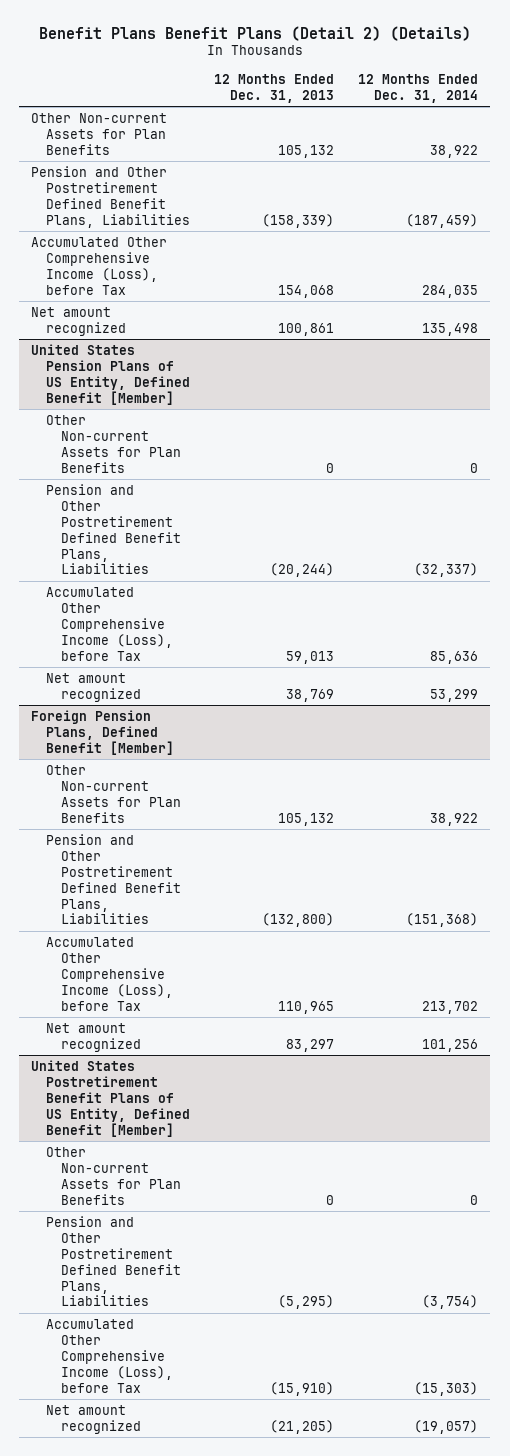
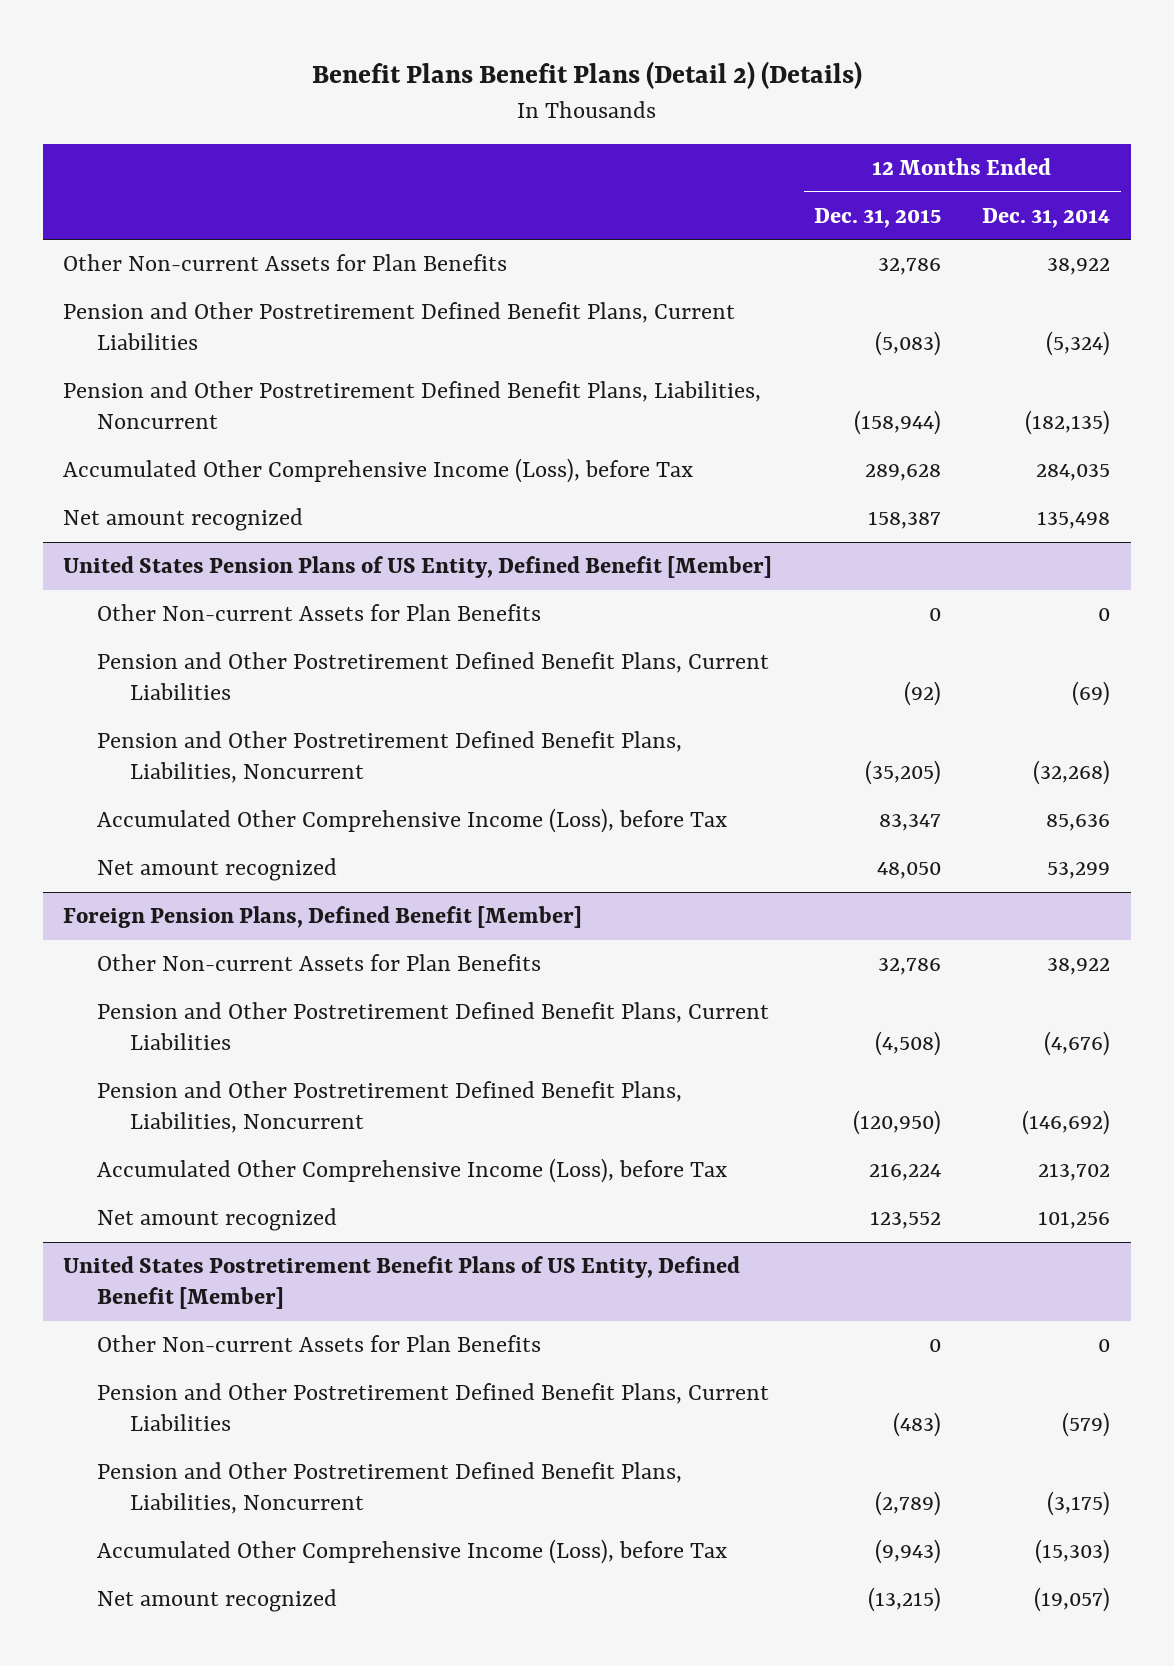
- | 12 Months Ended Dec. 31, 2013 | 12 Months Ended Dec. 31, 2014
+ | 12 Months Ended Dec. 31, 2015 | 12 Months Ended Dec. 31, 2014
- Pension and Other Postretirement Defined Benefit Plans, Liabilities | (158,339) | (187,459)
+ Pension and Other Postretirement Defined Benefit Plans, Current Liabilities | (5,083) | (5,324)
+ Pension and Other Postretirement Defined Benefit Plans, Liabilities, Noncurrent | (158,944) | (182,135)
@ United States Pension Plans of US Entity, Defined Benefit [Member]
- Pension and Other Postretirement Defined Benefit Plans, Liabilities | (20,244) | (32,337)
+ Pension and Other Postretirement Defined Benefit Plans, Current Liabilities | (92) | (69)
+ Pension and Other Postretirement Defined Benefit Plans, Liabilities, Noncurrent | (35,205) | (32,268)
@ Foreign Pension Plans, Defined Benefit [Member]
- Pension and Other Postretirement Defined Benefit Plans, Liabilities | (132,800) | (151,368)
+ Pension and Other Postretirement Defined Benefit Plans, Current Liabilities | (4,508) | (4,676)
+ Pension and Other Postretirement Defined Benefit Plans, Liabilities, Noncurrent | (120,950) | (146,692)
@ United States Postretirement Benefit Plans of US Entity, Defined Benefit [Member]
- Pension and Other Postretirement Defined Benefit Plans, Liabilities | (5,295) | (3,754)
+ Pension and Other Postretirement Defined Benefit Plans, Current Liabilities | (483) | (579)
+ Pension and Other Postretirement Defined Benefit Plans, Liabilities, Noncurrent | (2,789) | (3,175)

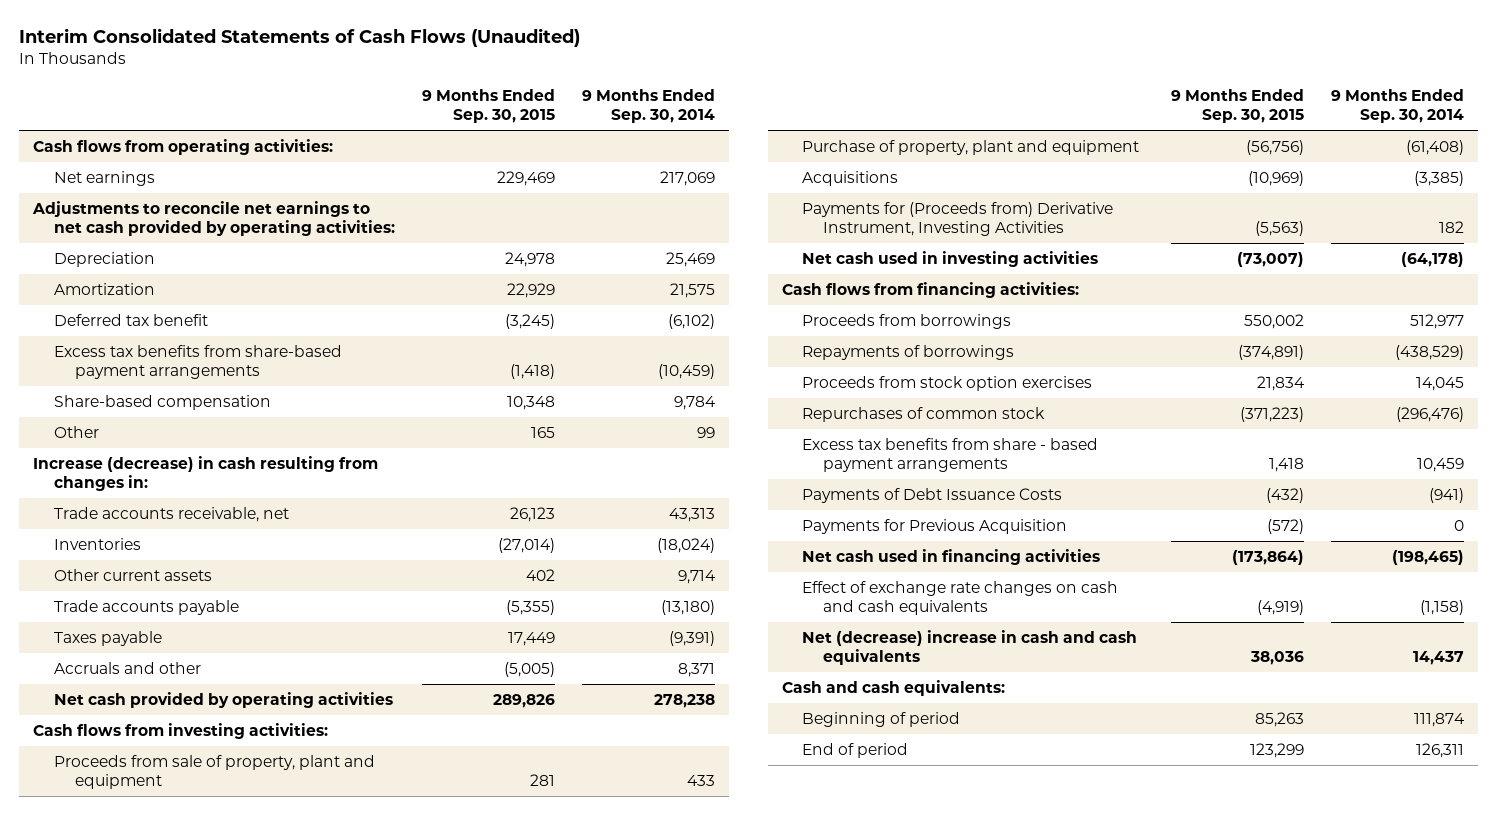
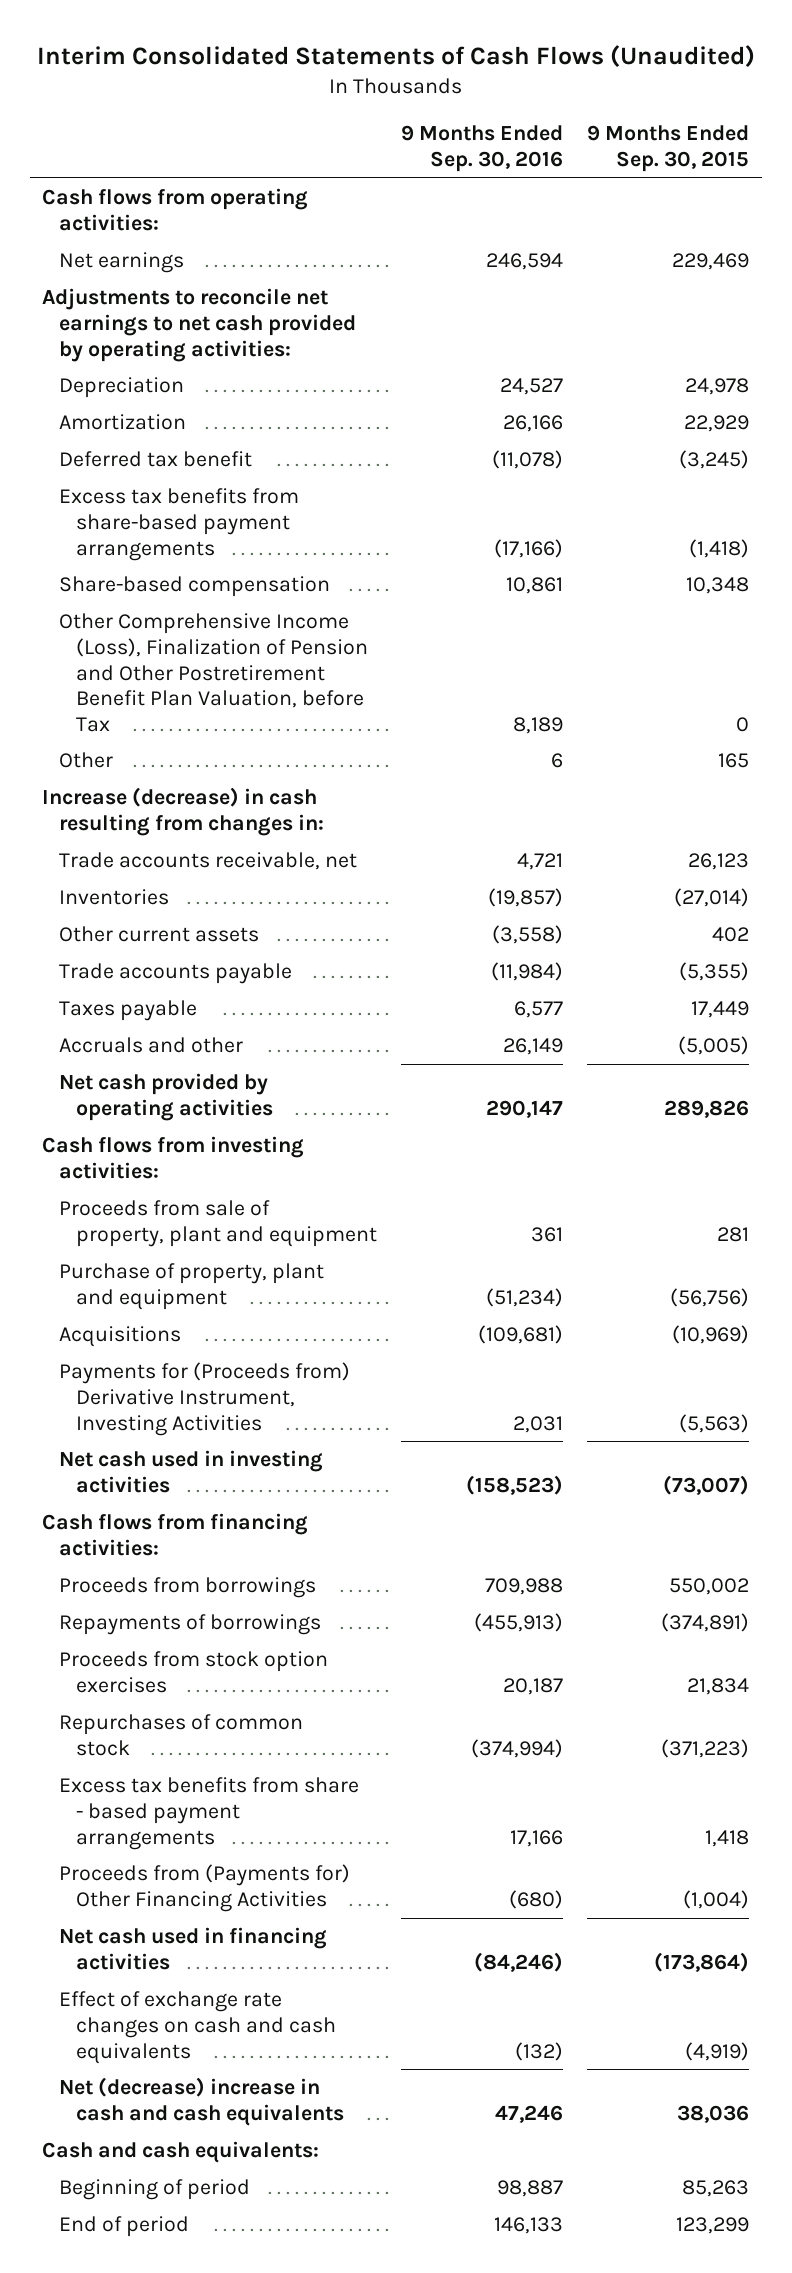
- | 9 Months Ended Sep. 30, 2015 | 9 Months Ended Sep. 30, 2014
+ | 9 Months Ended Sep. 30, 2016 | 9 Months Ended Sep. 30, 2015
+ Other Comprehensive Income (Loss), Finalization of Pension and Other Postretirement Benefit Plan Valuation, before Tax | 8,189 | 0
- Payments of Debt Issuance Costs | (432) | (941)
- Payments for Previous Acquisition | (572) | 0
+ Proceeds from (Payments for) Other Financing Activities | (680) | (1,004)

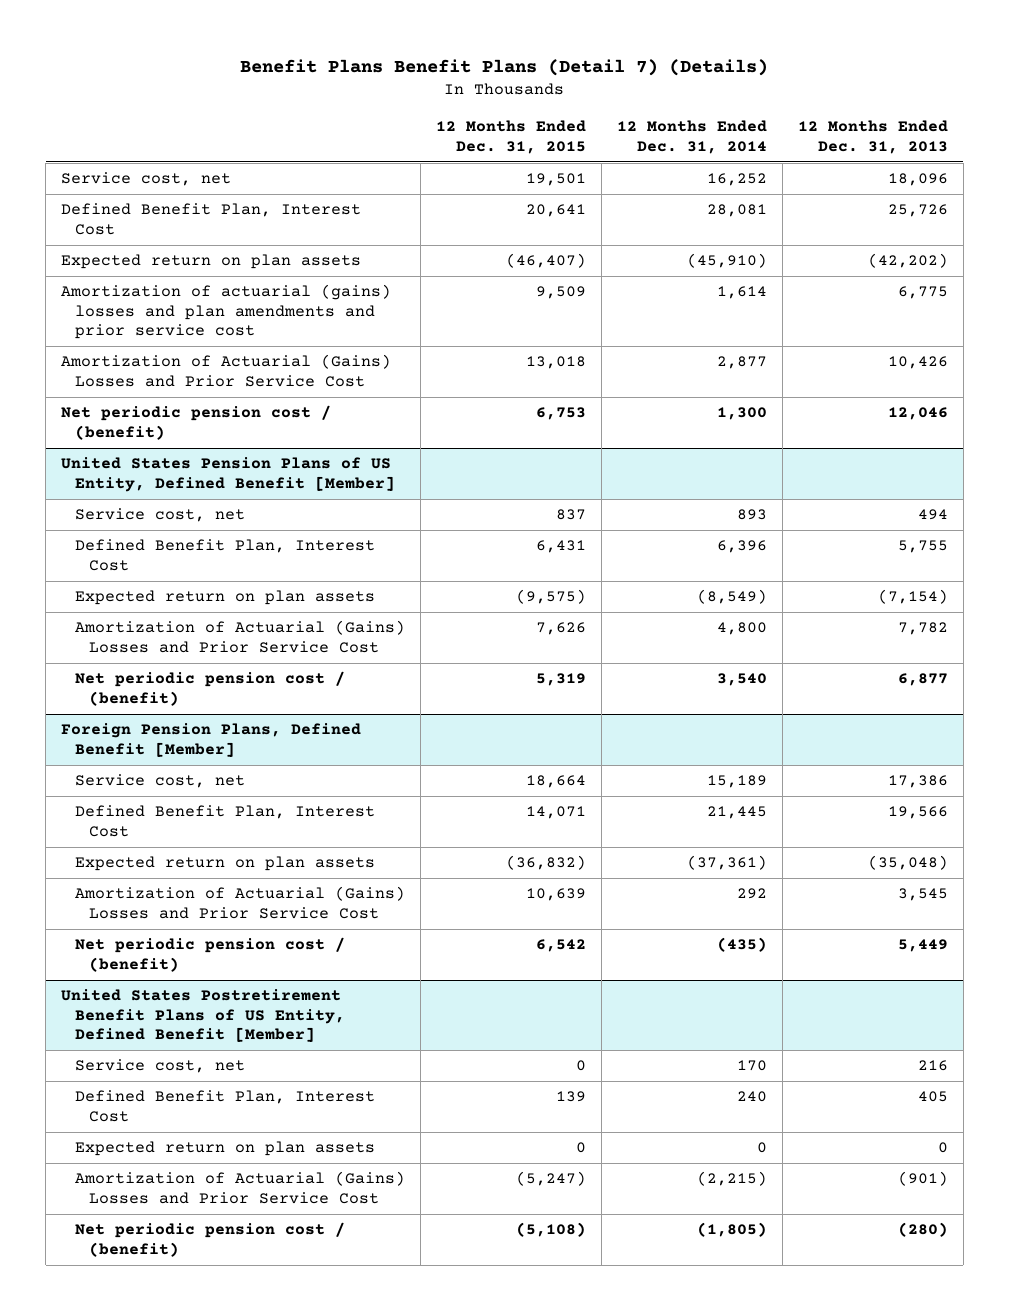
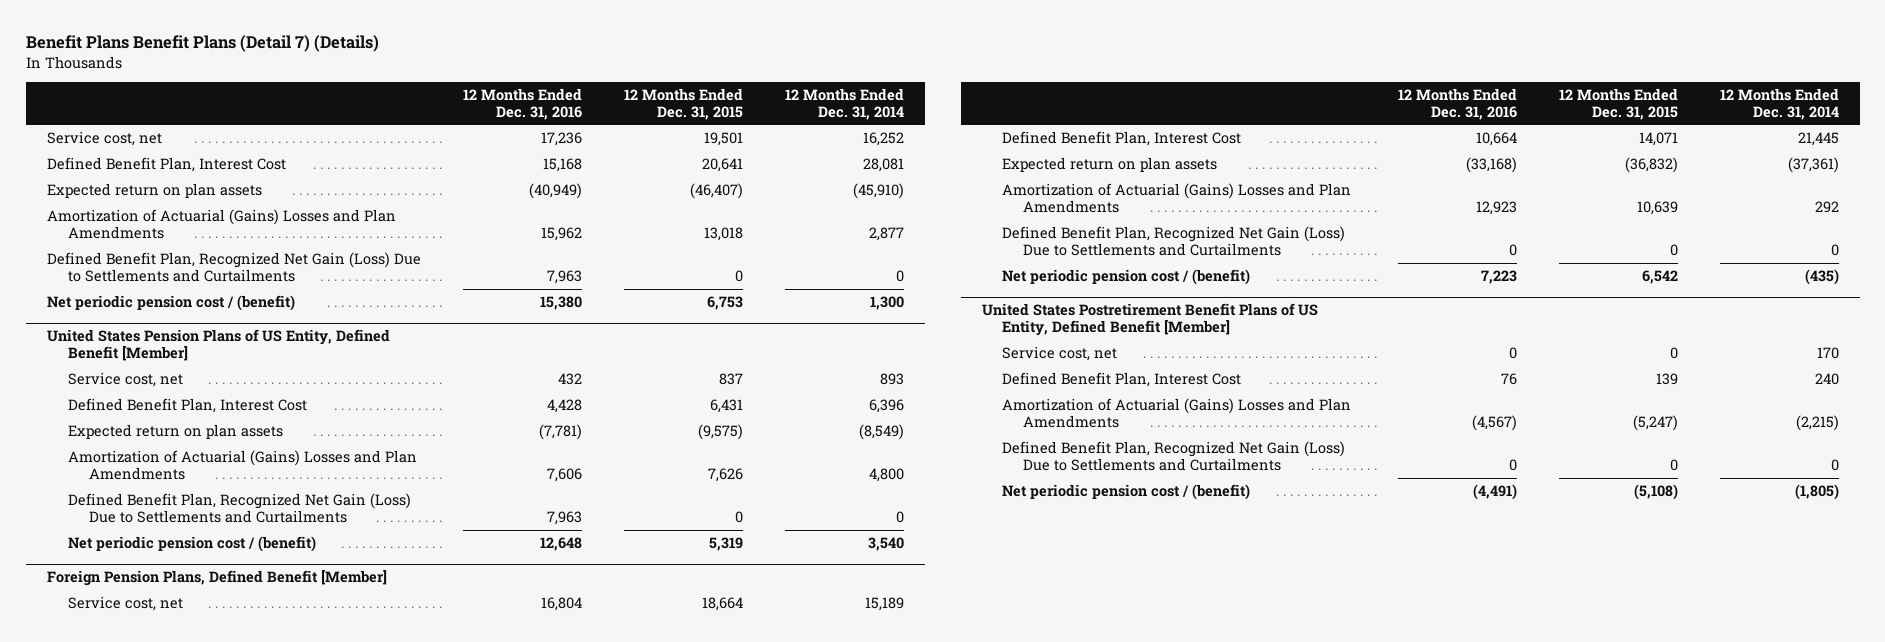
- | 12 Months Ended Dec. 31, 2015 | 12 Months Ended Dec. 31, 2014 | 12 Months Ended Dec. 31, 2013
+ | 12 Months Ended Dec. 31, 2016 | 12 Months Ended Dec. 31, 2015 | 12 Months Ended Dec. 31, 2014
- Amortization of actuarial (gains) losses and plan amendments and prior service cost | 9,509 | 1,614 | 6,775
- Amortization of Actuarial (Gains) Losses and Prior Service Cost | 13,018 | 2,877 | 10,426
+ Amortization of Actuarial (Gains) Losses and Plan Amendments | 15,962 | 13,018 | 2,877
+ Defined Benefit Plan, Recognized Net Gain (Loss) Due to Settlements and Curtailments | 7,963 | 0 | 0
@ United States Pension Plans of US Entity, Defined Benefit [Member]
- Amortization of Actuarial (Gains) Losses and Prior Service Cost | 7,626 | 4,800 | 7,782
+ Amortization of Actuarial (Gains) Losses and Plan Amendments | 7,606 | 7,626 | 4,800
+ Defined Benefit Plan, Recognized Net Gain (Loss) Due to Settlements and Curtailments | 7,963 | 0 | 0
@ Foreign Pension Plans, Defined Benefit [Member]
- Amortization of Actuarial (Gains) Losses and Prior Service Cost | 10,639 | 292 | 3,545
+ Amortization of Actuarial (Gains) Losses and Plan Amendments | 12,923 | 10,639 | 292
+ Defined Benefit Plan, Recognized Net Gain (Loss) Due to Settlements and Curtailments | 0 | 0 | 0
@ United States Postretirement Benefit Plans of US Entity, Defined Benefit [Member]
- Expected return on plan assets | 0 | 0 | 0
- Amortization of Actuarial (Gains) Losses and Prior Service Cost | (5,247) | (2,215) | (901)
+ Amortization of Actuarial (Gains) Losses and Plan Amendments | (4,567) | (5,247) | (2,215)
+ Defined Benefit Plan, Recognized Net Gain (Loss) Due to Settlements and Curtailments | 0 | 0 | 0

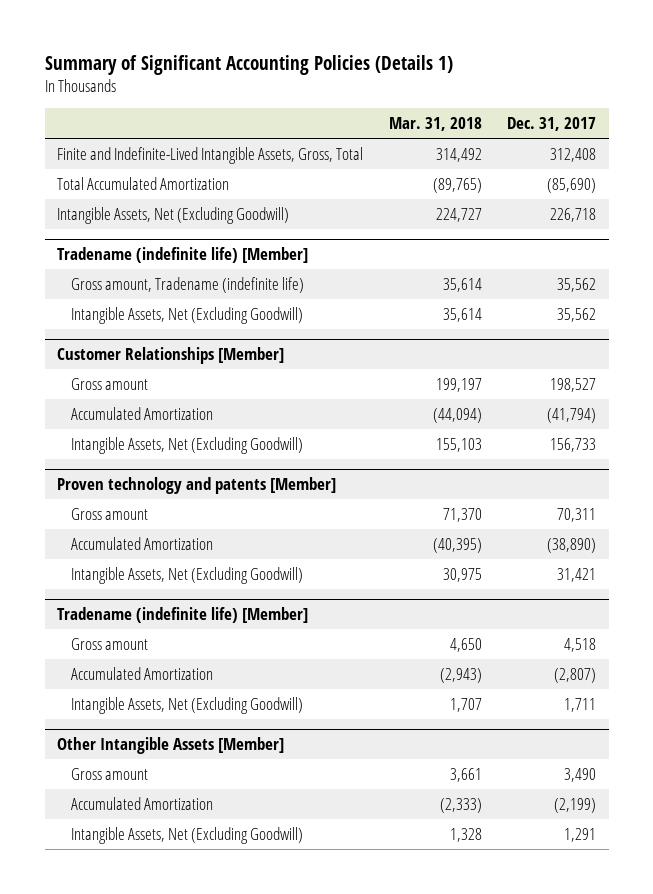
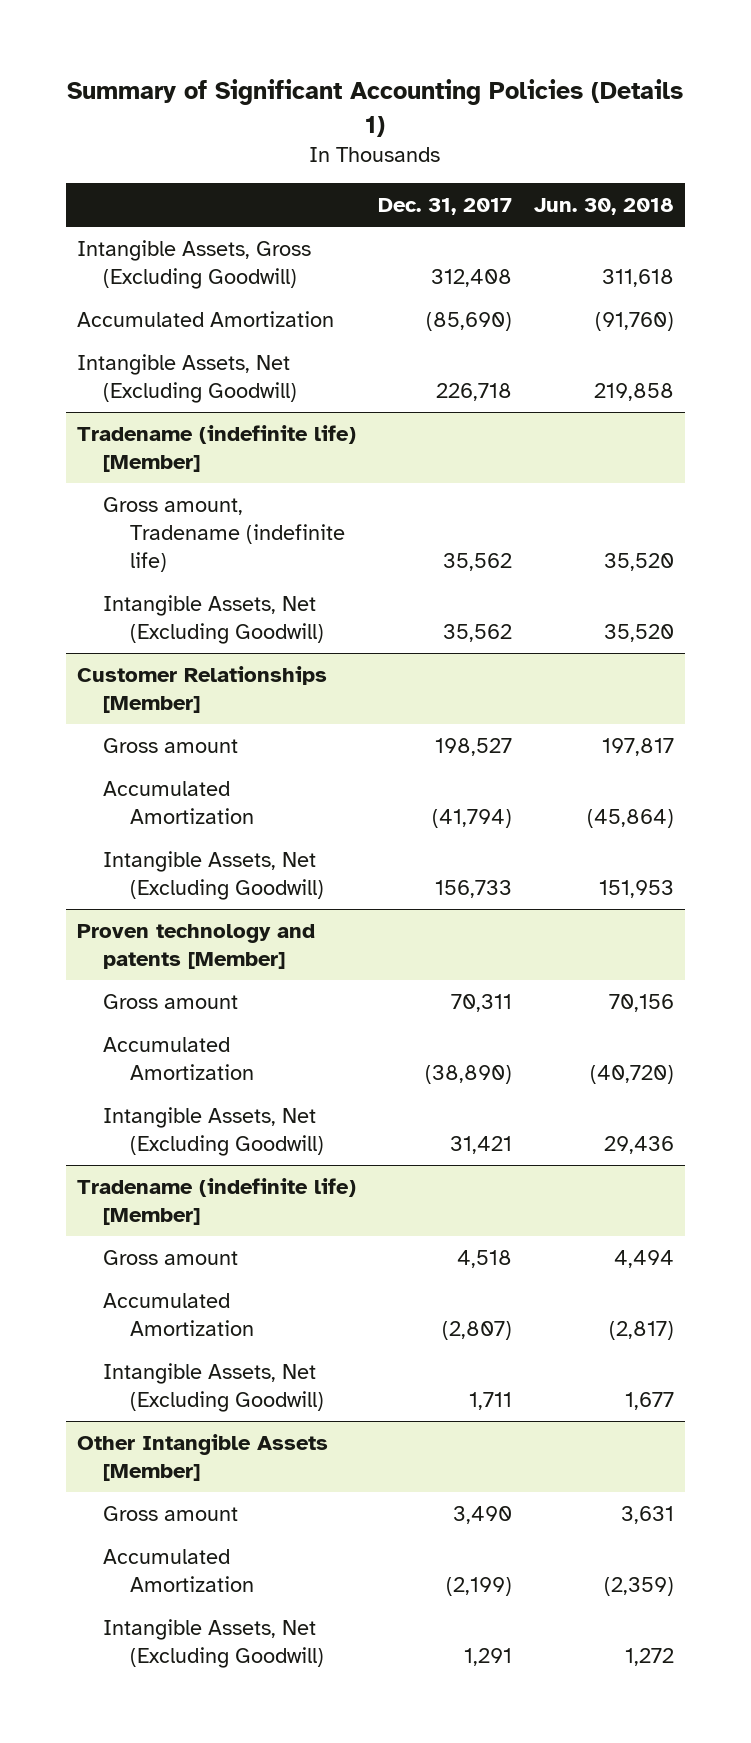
- | Mar. 31, 2018 | Dec. 31, 2017
+ | Dec. 31, 2017 | Jun. 30, 2018
- Finite and Indefinite-Lived Intangible Assets, Gross, Total | 314,492 | 312,408
- Total Accumulated Amortization | (89,765) | (85,690)
+ Intangible Assets, Gross (Excluding Goodwill) | 312,408 | 311,618
+ Accumulated Amortization | (85,690) | (91,760)

